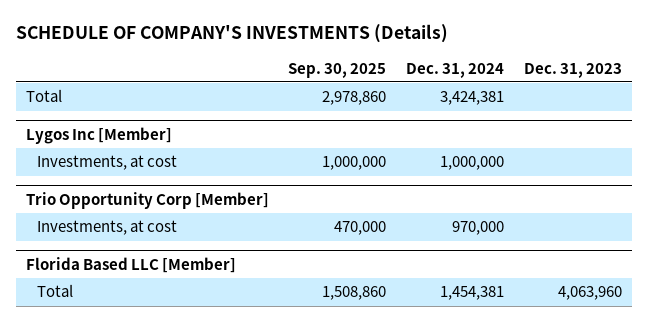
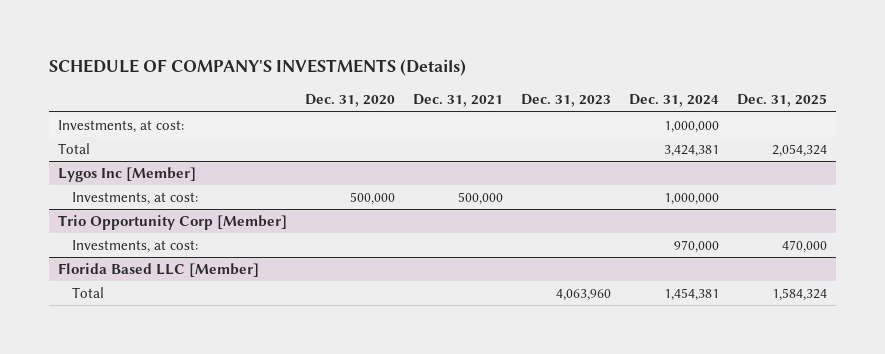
- | Sep. 30, 2025 | Dec. 31, 2024 | Dec. 31, 2023
+ | Dec. 31, 2020 | Dec. 31, 2021 | Dec. 31, 2023 | Dec. 31, 2024 | Dec. 31, 2025
+ Investments, at cost: | | | | 1,000,000 |
@ Lygos Inc [Member]
- Investments, at cost | 1,000,000 | 1,000,000 |
+ Investments, at cost: | 500,000 | 500,000 | | 1,000,000 |
@ Trio Opportunity Corp [Member]
- Investments, at cost | 470,000 | 970,000 |
+ Investments, at cost: | | | | 970,000 | 470,000

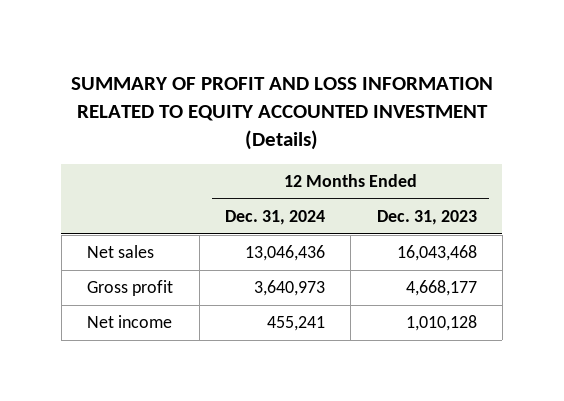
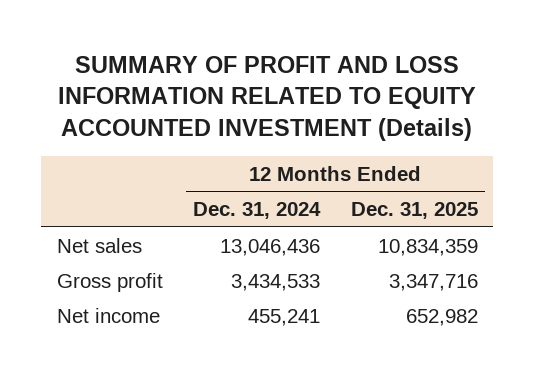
- | 12 Months Ended Dec. 31, 2024 | 12 Months Ended Dec. 31, 2023
+ | 12 Months Ended Dec. 31, 2024 | 12 Months Ended Dec. 31, 2025
- Gross profit | 3,640,973 | 4,668,177
+ Gross profit | 3,434,533 | 3,347,716

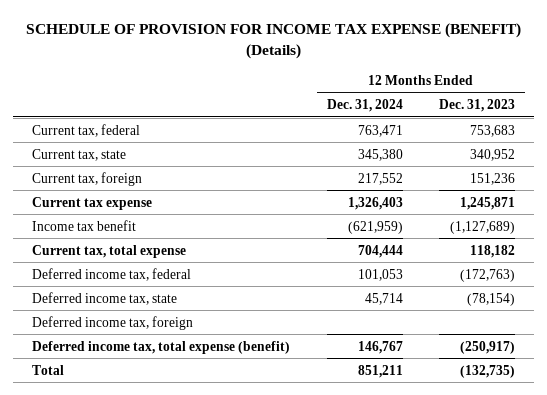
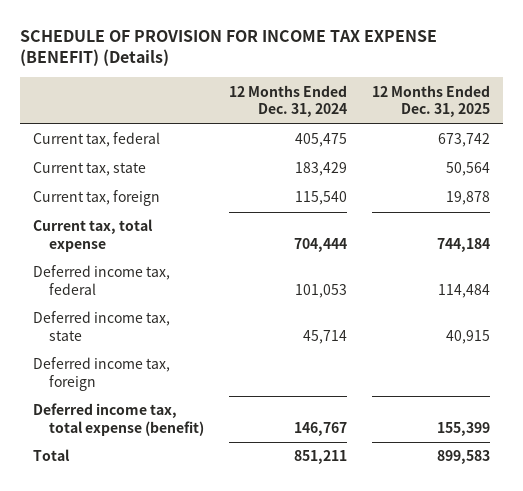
- | 12 Months Ended Dec. 31, 2024 | 12 Months Ended Dec. 31, 2023
+ | 12 Months Ended Dec. 31, 2024 | 12 Months Ended Dec. 31, 2025
- Current tax, federal | 763,471 | 753,683
- Current tax, state | 345,380 | 340,952
- Current tax, foreign | 217,552 | 151,236
- Current tax expense | 1,326,403 | 1,245,871
- Income tax benefit | (621,959) | (1,127,689)
+ Current tax, federal | 405,475 | 673,742
+ Current tax, state | 183,429 | 50,564
+ Current tax, foreign | 115,540 | 19,878

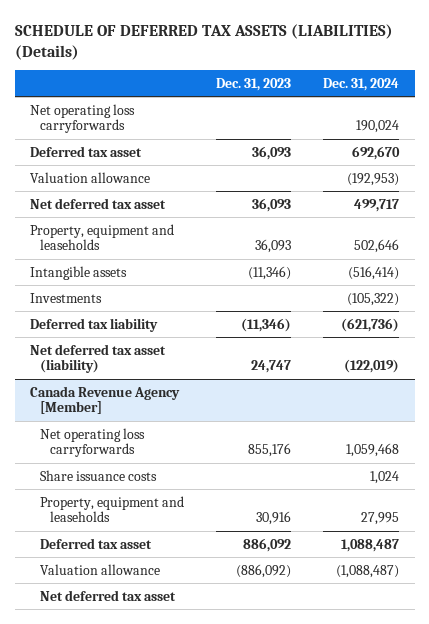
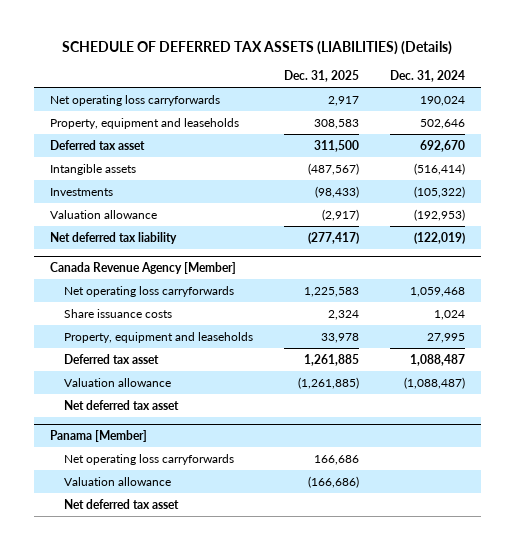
- | Dec. 31, 2023 | Dec. 31, 2024
+ | Dec. 31, 2025 | Dec. 31, 2024
- Net deferred tax asset | 36,093 | 499,717
moved down: Deferred tax asset | 311,500 | 692,670
- Deferred tax liability | (11,346) | (621,736)
- Net deferred tax asset (liability) | 24,747 | (122,019)
moved down: Valuation allowance | (2,917) | (192,953)
+ Net deferred tax liability | (277,417) | (122,019)
+ Panama [Member]
+ Net operating loss carryforwards | 166,686 |
+ Valuation allowance | (166,686) |
+ Net deferred tax asset

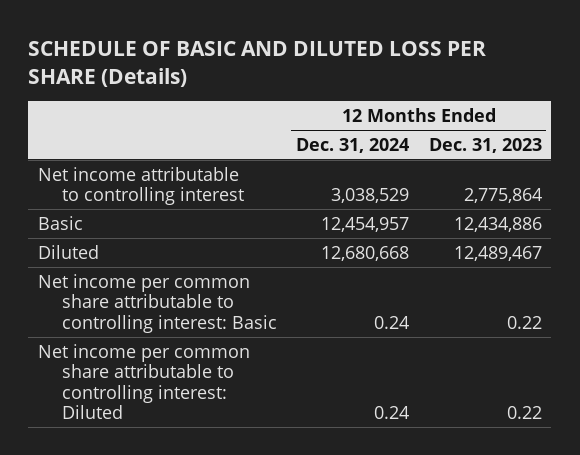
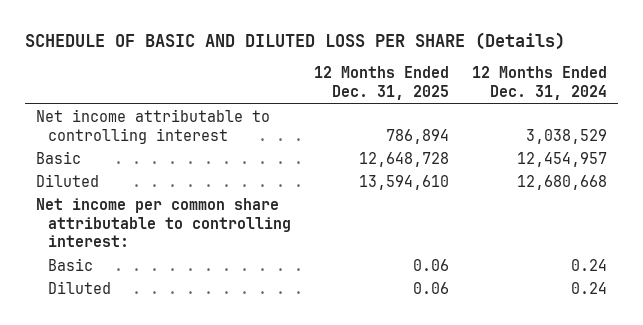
- | 12 Months Ended Dec. 31, 2024 | 12 Months Ended Dec. 31, 2023
+ | 12 Months Ended Dec. 31, 2025 | 12 Months Ended Dec. 31, 2024
- Net income per common share attributable to controlling interest: Basic | 0.24 | 0.22
- Net income per common share attributable to controlling interest: Diluted | 0.24 | 0.22
+ Net income per common share attributable to controlling interest:
+ Basic | 0.06 | 0.24
+ Diluted | 0.06 | 0.24

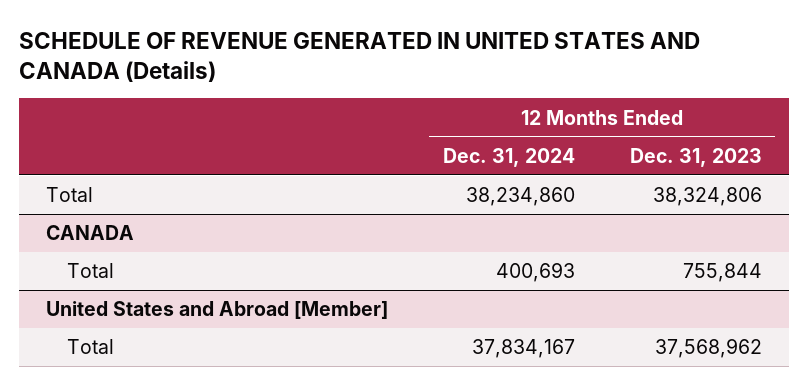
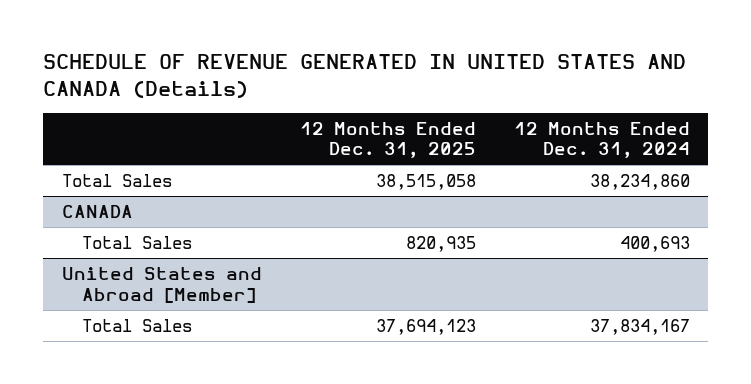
- | 12 Months Ended Dec. 31, 2024 | 12 Months Ended Dec. 31, 2023
+ | 12 Months Ended Dec. 31, 2025 | 12 Months Ended Dec. 31, 2024
- Total | 38,234,860 | 38,324,806
+ Total Sales | 38,515,058 | 38,234,860
@ CANADA
- Total | 400,693 | 755,844
+ Total Sales | 820,935 | 400,693
@ United States and Abroad [Member]
- Total | 37,834,167 | 37,568,962
+ Total Sales | 37,694,123 | 37,834,167

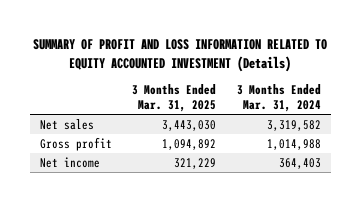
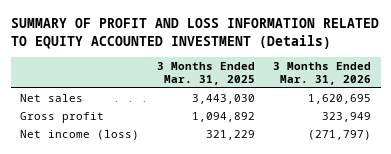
- | 3 Months Ended Mar. 31, 2025 | 3 Months Ended Mar. 31, 2024
+ | 3 Months Ended Mar. 31, 2025 | 3 Months Ended Mar. 31, 2026
- Net income | 321,229 | 364,403
+ Net income (loss) | 321,229 | (271,797)

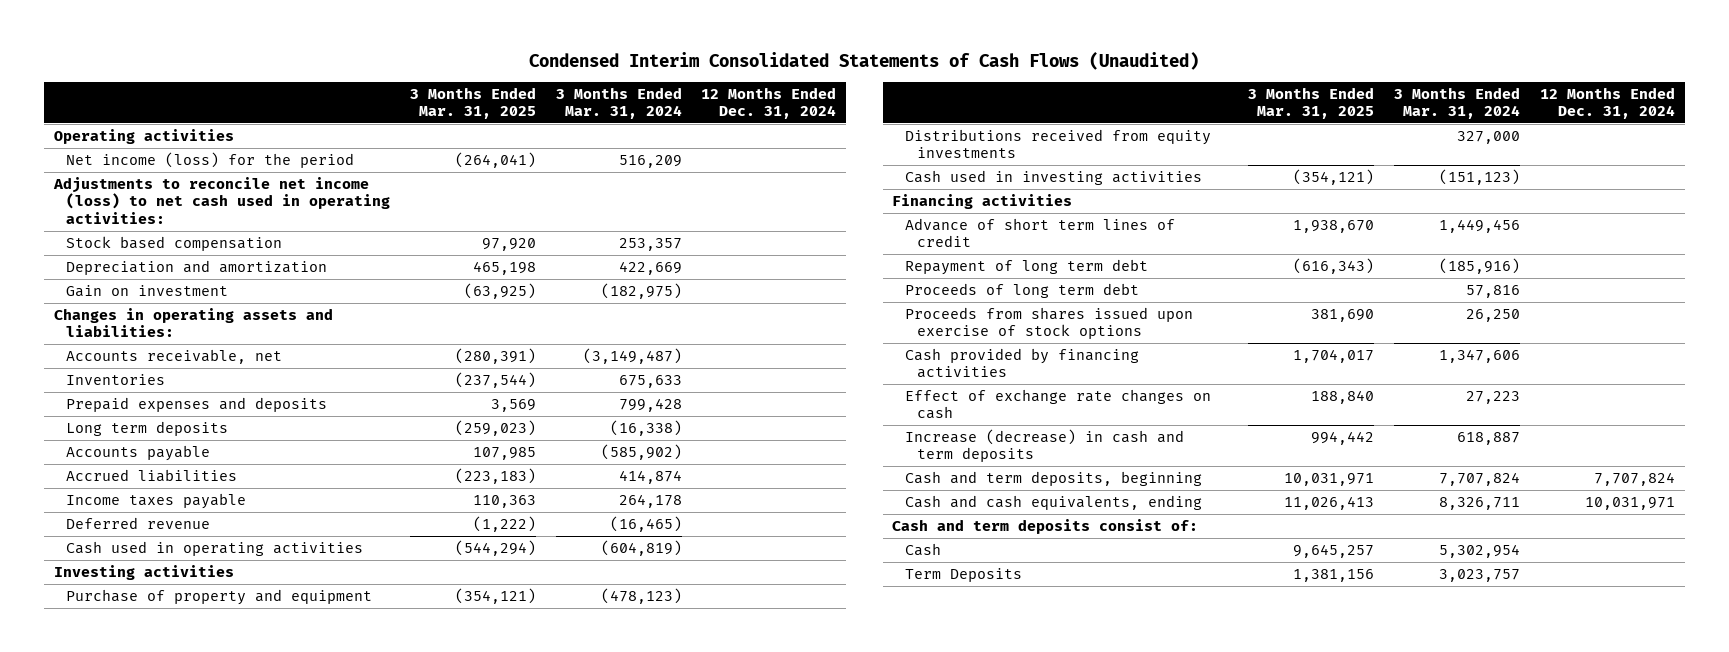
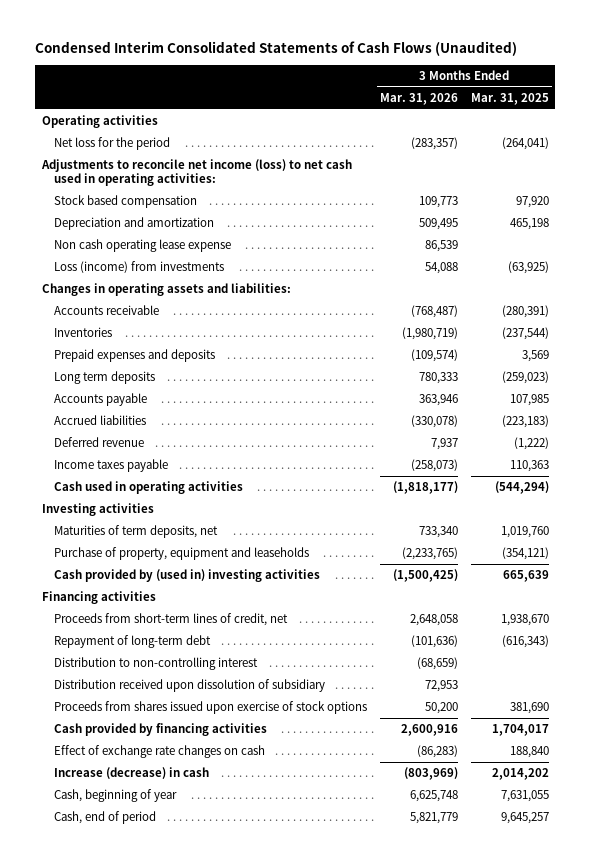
- | 3 Months Ended Mar. 31, 2025 | 3 Months Ended Mar. 31, 2024 | 12 Months Ended Dec. 31, 2024
+ | 3 Months Ended Mar. 31, 2026 | 3 Months Ended Mar. 31, 2025
- Net income (loss) for the period | (264,041) | 516,209 |
+ Net loss for the period | (283,357) | (264,041)
- Gain on investment | (63,925) | (182,975) |
+ Non cash operating lease expense | 86,539 |
+ Loss (income) from investments | 54,088 | (63,925)
- Accounts receivable, net | (280,391) | (3,149,487) |
+ Accounts receivable | (768,487) | (280,391)
moved down: Income taxes payable | (258,073) | 110,363
- Purchase of property and equipment | (354,121) | (478,123) |
- Distributions received from equity investments | | 327,000 |
- Cash used in investing activities | (354,121) | (151,123) |
+ Maturities of term deposits, net | 733,340 | 1,019,760
+ Purchase of property, equipment and leaseholds | (2,233,765) | (354,121)
+ Cash provided by (used in) investing activities | (1,500,425) | 665,639
- Advance of short term lines of credit | 1,938,670 | 1,449,456 |
- Repayment of long term debt | (616,343) | (185,916) |
- Proceeds of long term debt | | 57,816 |
+ Proceeds from short-term lines of credit, net | 2,648,058 | 1,938,670
+ Repayment of long-term debt | (101,636) | (616,343)
+ Distribution to non-controlling interest | (68,659) |
+ Distribution received upon dissolution of subsidiary | 72,953 |
- Increase (decrease) in cash and term deposits | 994,442 | 618,887 |
- Cash and term deposits, beginning | 10,031,971 | 7,707,824 | 7,707,824
- Cash and cash equivalents, ending | 11,026,413 | 8,326,711 | 10,031,971
- Cash and term deposits consist of:
- Cash | 9,645,257 | 5,302,954 |
- Term Deposits | 1,381,156 | 3,023,757 |
+ Increase (decrease) in cash | (803,969) | 2,014,202
+ Cash, beginning of year | 6,625,748 | 7,631,055
+ Cash, end of period | 5,821,779 | 9,645,257

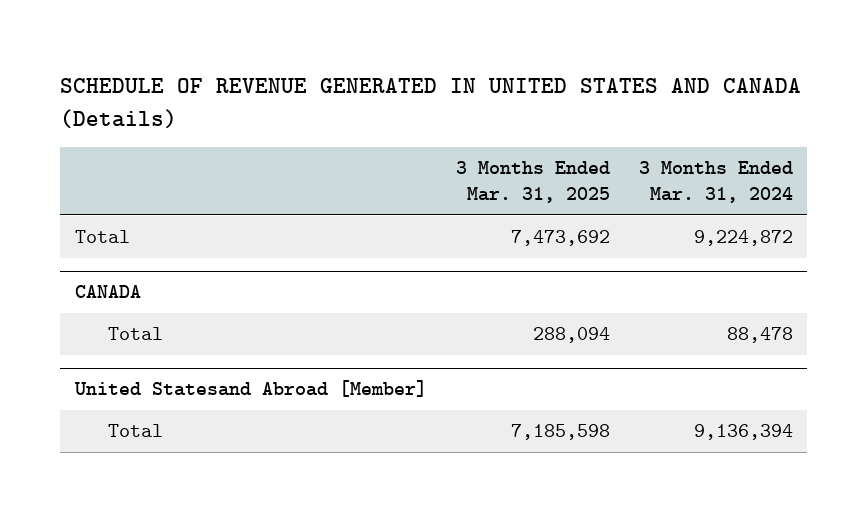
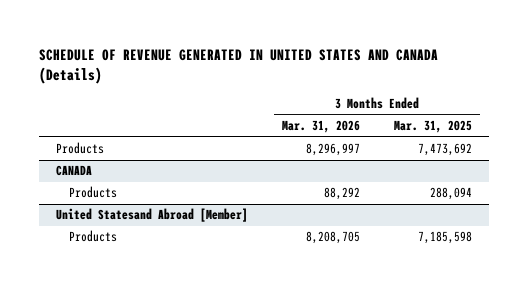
- | 3 Months Ended Mar. 31, 2025 | 3 Months Ended Mar. 31, 2024
+ | 3 Months Ended Mar. 31, 2026 | 3 Months Ended Mar. 31, 2025
- Total | 7,473,692 | 9,224,872
+ Products | 8,296,997 | 7,473,692
@ CANADA
- Total | 288,094 | 88,478
+ Products | 88,292 | 288,094
@ United Statesand Abroad [Member]
- Total | 7,185,598 | 9,136,394
+ Products | 8,208,705 | 7,185,598

